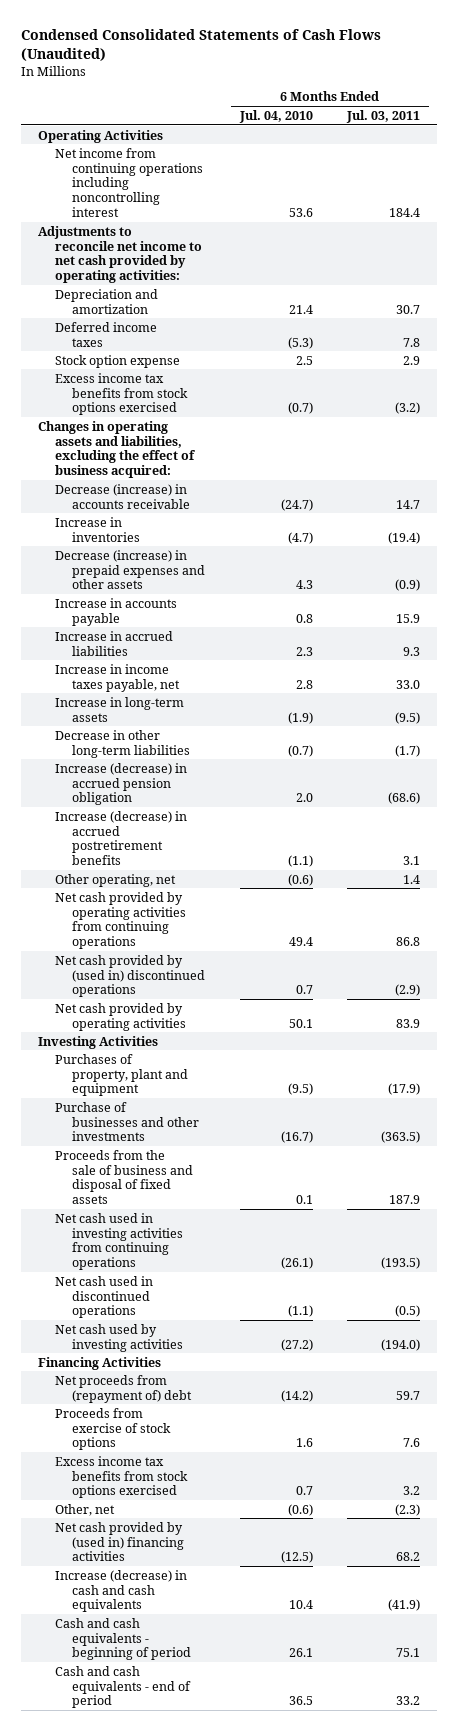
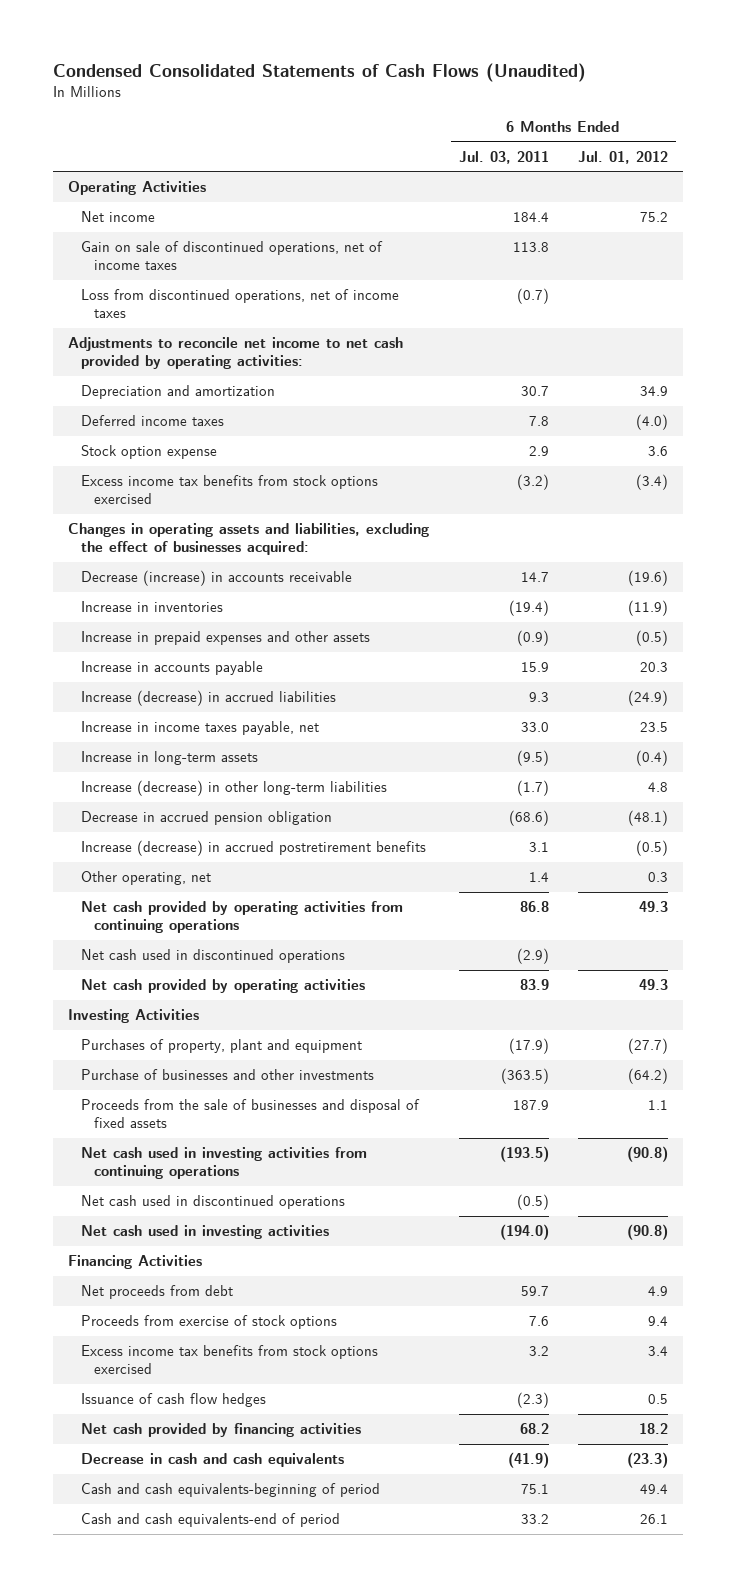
- | 6 Months Ended Jul. 04, 2010 | 6 Months Ended Jul. 03, 2011
+ | 6 Months Ended Jul. 03, 2011 | 6 Months Ended Jul. 01, 2012
- Net income from continuing operations including noncontrolling interest | 53.6 | 184.4
+ Net income | 184.4 | 75.2
+ Gain on sale of discontinued operations, net of income taxes | 113.8 |
+ Loss from discontinued operations, net of income taxes | (0.7) |
- Changes in operating assets and liabilities, excluding the effect of business acquired:
+ Changes in operating assets and liabilities, excluding the effect of businesses acquired:
- Decrease (increase) in prepaid expenses and other assets | 4.3 | (0.9)
+ Increase in prepaid expenses and other assets | (0.9) | (0.5)
- Increase in accrued liabilities | 2.3 | 9.3
+ Increase (decrease) in accrued liabilities | 9.3 | (24.9)
- Decrease in other long-term liabilities | (0.7) | (1.7)
- Increase (decrease) in accrued pension obligation | 2.0 | (68.6)
+ Increase (decrease) in other long-term liabilities | (1.7) | 4.8
+ Decrease in accrued pension obligation | (68.6) | (48.1)
- Net cash provided by (used in) discontinued operations | 0.7 | (2.9)
+ Net cash used in discontinued operations | (2.9) |
- Proceeds from the sale of business and disposal of fixed assets | 0.1 | 187.9
+ Proceeds from the sale of businesses and disposal of fixed assets | 187.9 | 1.1
- Net cash used by investing activities | (27.2) | (194.0)
+ Net cash used in investing activities | (194.0) | (90.8)
- Net proceeds from (repayment of) debt | (14.2) | 59.7
+ Net proceeds from debt | 59.7 | 4.9
- Other, net | (0.6) | (2.3)
- Net cash provided by (used in) financing activities | (12.5) | 68.2
- Increase (decrease) in cash and cash equivalents | 10.4 | (41.9)
- Cash and cash equivalents - beginning of period | 26.1 | 75.1
- Cash and cash equivalents - end of period | 36.5 | 33.2
+ Issuance of cash flow hedges | (2.3) | 0.5
+ Net cash provided by financing activities | 68.2 | 18.2
+ Decrease in cash and cash equivalents | (41.9) | (23.3)
+ Cash and cash equivalents-beginning of period | 75.1 | 49.4
+ Cash and cash equivalents-end of period | 33.2 | 26.1

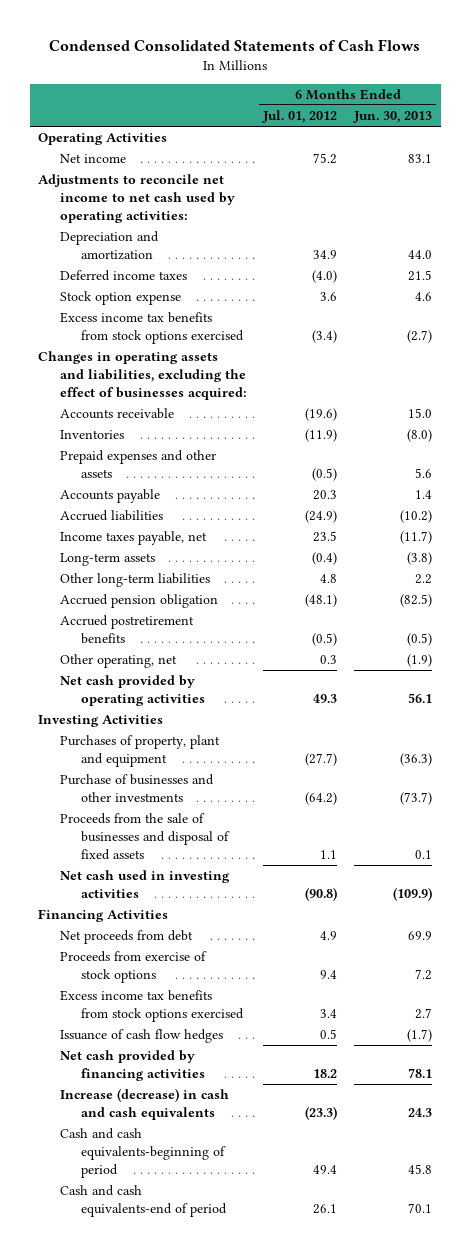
- Condensed Consolidated Statements of Cash Flows (Unaudited)
+ Condensed Consolidated Statements of Cash Flows
- | 6 Months Ended Jul. 03, 2011 | 6 Months Ended Jul. 01, 2012
+ | 6 Months Ended Jul. 01, 2012 | 6 Months Ended Jun. 30, 2013
- Gain on sale of discontinued operations, net of income taxes | 113.8 |
- Loss from discontinued operations, net of income taxes | (0.7) |
- Adjustments to reconcile net income to net cash provided by operating activities:
+ Adjustments to reconcile net income to net cash used by operating activities:
- Decrease (increase) in accounts receivable | 14.7 | (19.6)
- Increase in inventories | (19.4) | (11.9)
- Increase in prepaid expenses and other assets | (0.9) | (0.5)
- Increase in accounts payable | 15.9 | 20.3
- Increase (decrease) in accrued liabilities | 9.3 | (24.9)
- Increase in income taxes payable, net | 33.0 | 23.5
- Increase in long-term assets | (9.5) | (0.4)
- Increase (decrease) in other long-term liabilities | (1.7) | 4.8
- Decrease in accrued pension obligation | (68.6) | (48.1)
- Increase (decrease) in accrued postretirement benefits | 3.1 | (0.5)
+ Accounts receivable | (19.6) | 15.0
+ Inventories | (11.9) | (8.0)
+ Prepaid expenses and other assets | (0.5) | 5.6
+ Accounts payable | 20.3 | 1.4
+ Accrued liabilities | (24.9) | (10.2)
+ Income taxes payable, net | 23.5 | (11.7)
+ Long-term assets | (0.4) | (3.8)
+ Other long-term liabilities | 4.8 | 2.2
+ Accrued pension obligation | (48.1) | (82.5)
+ Accrued postretirement benefits | (0.5) | (0.5)
- Net cash provided by operating activities from continuing operations | 86.8 | 49.3
- Net cash used in discontinued operations | (2.9) |
- Net cash used in investing activities from continuing operations | (193.5) | (90.8)
- Net cash used in discontinued operations | (0.5) |
- Decrease in cash and cash equivalents | (41.9) | (23.3)
+ Increase (decrease) in cash and cash equivalents | (23.3) | 24.3

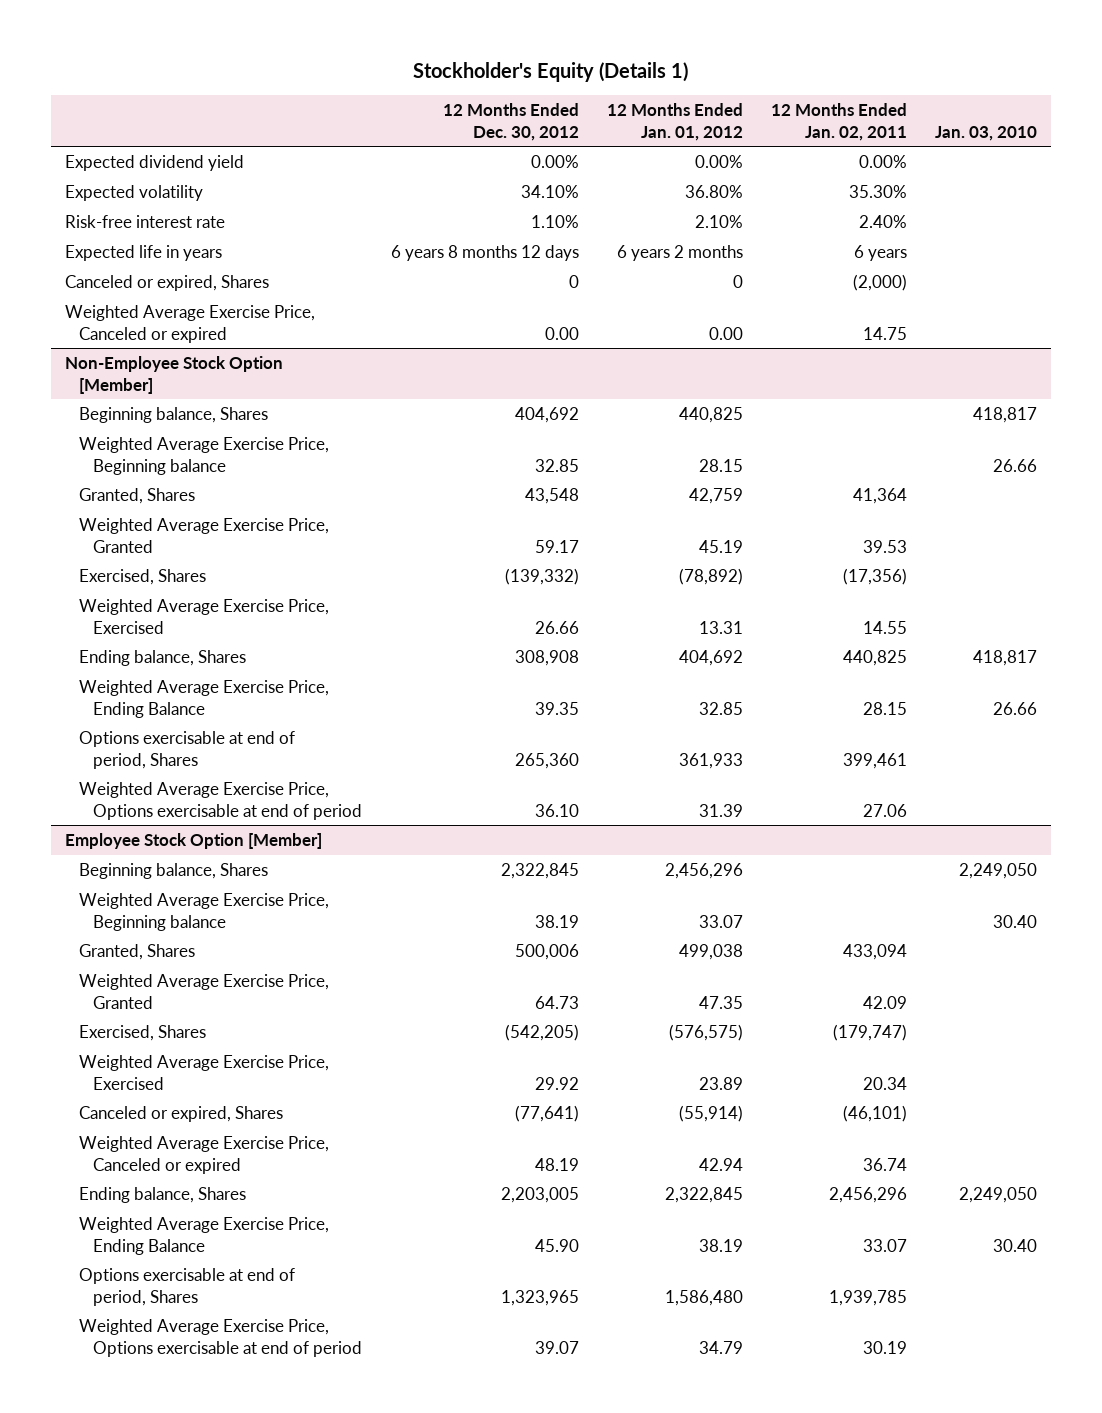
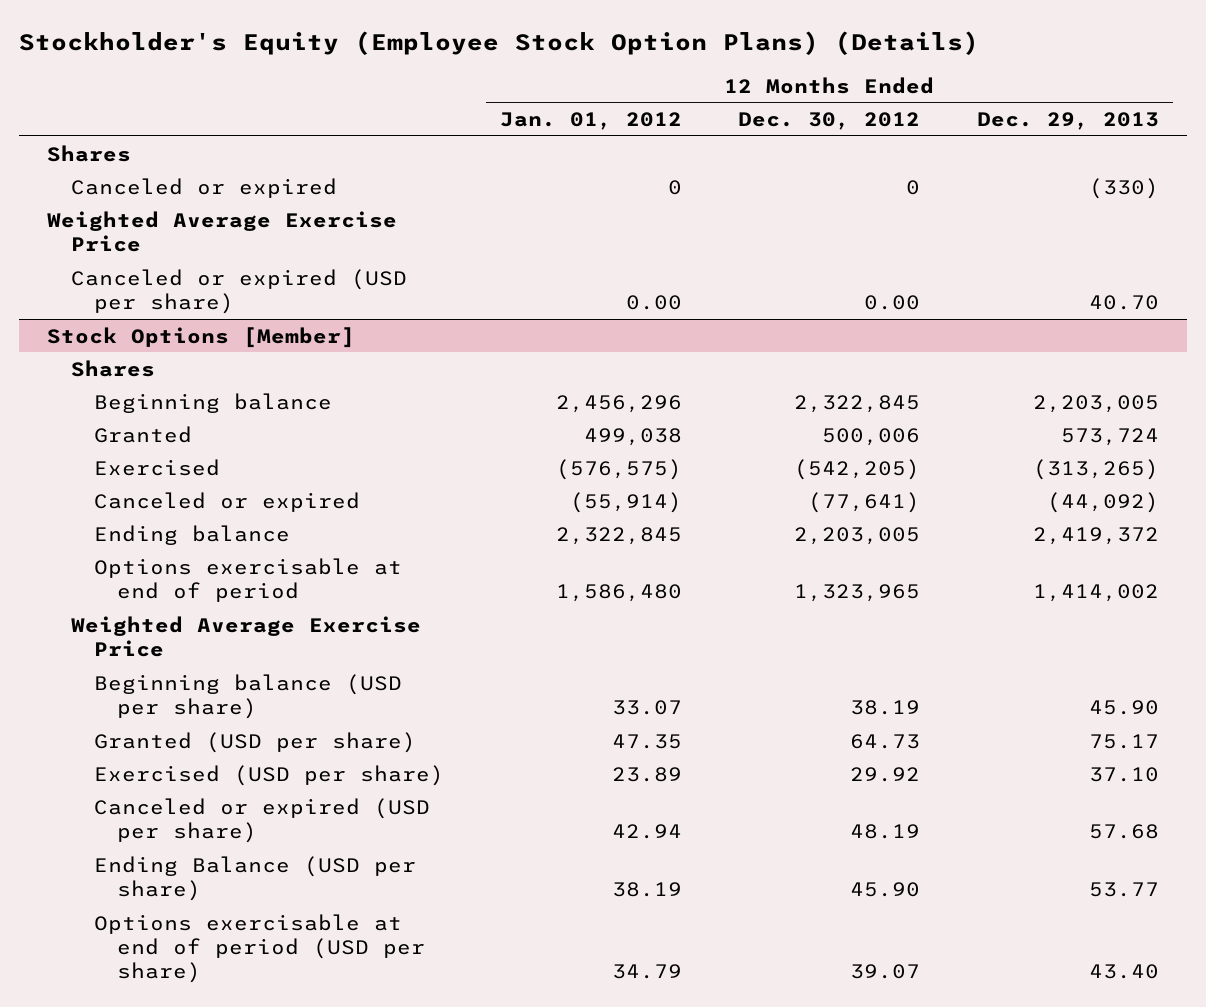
- Stockholder's Equity (Details 1)
+ Stockholder's Equity (Employee Stock Option Plans) (Details)
- | 12 Months Ended Dec. 30, 2012 | 12 Months Ended Jan. 01, 2012 | 12 Months Ended Jan. 02, 2011 | Jan. 03, 2010
+ | 12 Months Ended Jan. 01, 2012 | 12 Months Ended Dec. 30, 2012 | 12 Months Ended Dec. 29, 2013
- Expected dividend yield | 0.00% | 0.00% | 0.00% |
- Expected volatility | 34.10% | 36.80% | 35.30% |
- Risk-free interest rate | 1.10% | 2.10% | 2.40% |
- Expected life in years | 6 years 8 months 12 days | 6 years 2 months | 6 years |
- Canceled or expired, Shares | 0 | 0 | (2,000) |
- Weighted Average Exercise Price, Canceled or expired | 0.00 | 0.00 | 14.75 |
- Non-Employee Stock Option [Member]
- Beginning balance, Shares | 404,692 | 440,825 | | 418,817
- Weighted Average Exercise Price, Beginning balance | 32.85 | 28.15 | | 26.66
- Granted, Shares | 43,548 | 42,759 | 41,364 |
- Weighted Average Exercise Price, Granted | 59.17 | 45.19 | 39.53 |
- Exercised, Shares | (139,332) | (78,892) | (17,356) |
- Weighted Average Exercise Price, Exercised | 26.66 | 13.31 | 14.55 |
- Ending balance, Shares | 308,908 | 404,692 | 440,825 | 418,817
- Weighted Average Exercise Price, Ending Balance | 39.35 | 32.85 | 28.15 | 26.66
- Options exercisable at end of period, Shares | 265,360 | 361,933 | 399,461 |
- Weighted Average Exercise Price, Options exercisable at end of period | 36.10 | 31.39 | 27.06 |
- Employee Stock Option [Member]
- Beginning balance, Shares | 2,322,845 | 2,456,296 | | 2,249,050
- Weighted Average Exercise Price, Beginning balance | 38.19 | 33.07 | | 30.40
- Granted, Shares | 500,006 | 499,038 | 433,094 |
- Weighted Average Exercise Price, Granted | 64.73 | 47.35 | 42.09 |
- Exercised, Shares | (542,205) | (576,575) | (179,747) |
- Weighted Average Exercise Price, Exercised | 29.92 | 23.89 | 20.34 |
- Canceled or expired, Shares | (77,641) | (55,914) | (46,101) |
- Weighted Average Exercise Price, Canceled or expired | 48.19 | 42.94 | 36.74 |
- Ending balance, Shares | 2,203,005 | 2,322,845 | 2,456,296 | 2,249,050
- Weighted Average Exercise Price, Ending Balance | 45.90 | 38.19 | 33.07 | 30.40
- Options exercisable at end of period, Shares | 1,323,965 | 1,586,480 | 1,939,785 |
- Weighted Average Exercise Price, Options exercisable at end of period | 39.07 | 34.79 | 30.19 |
+ Shares
+ Canceled or expired | 0 | 0 | (330)
+ Weighted Average Exercise Price
+ Canceled or expired (USD per share) | 0.00 | 0.00 | 40.70
+ Stock Options [Member]
+ Shares
+ Beginning balance | 2,456,296 | 2,322,845 | 2,203,005
+ Granted | 499,038 | 500,006 | 573,724
+ Exercised | (576,575) | (542,205) | (313,265)
+ Canceled or expired | (55,914) | (77,641) | (44,092)
+ Ending balance | 2,322,845 | 2,203,005 | 2,419,372
+ Options exercisable at end of period | 1,586,480 | 1,323,965 | 1,414,002
+ Weighted Average Exercise Price
+ Beginning balance (USD per share) | 33.07 | 38.19 | 45.90
+ Granted (USD per share) | 47.35 | 64.73 | 75.17
+ Exercised (USD per share) | 23.89 | 29.92 | 37.10
+ Canceled or expired (USD per share) | 42.94 | 48.19 | 57.68
+ Ending Balance (USD per share) | 38.19 | 45.90 | 53.77
+ Options exercisable at end of period (USD per share) | 34.79 | 39.07 | 43.40

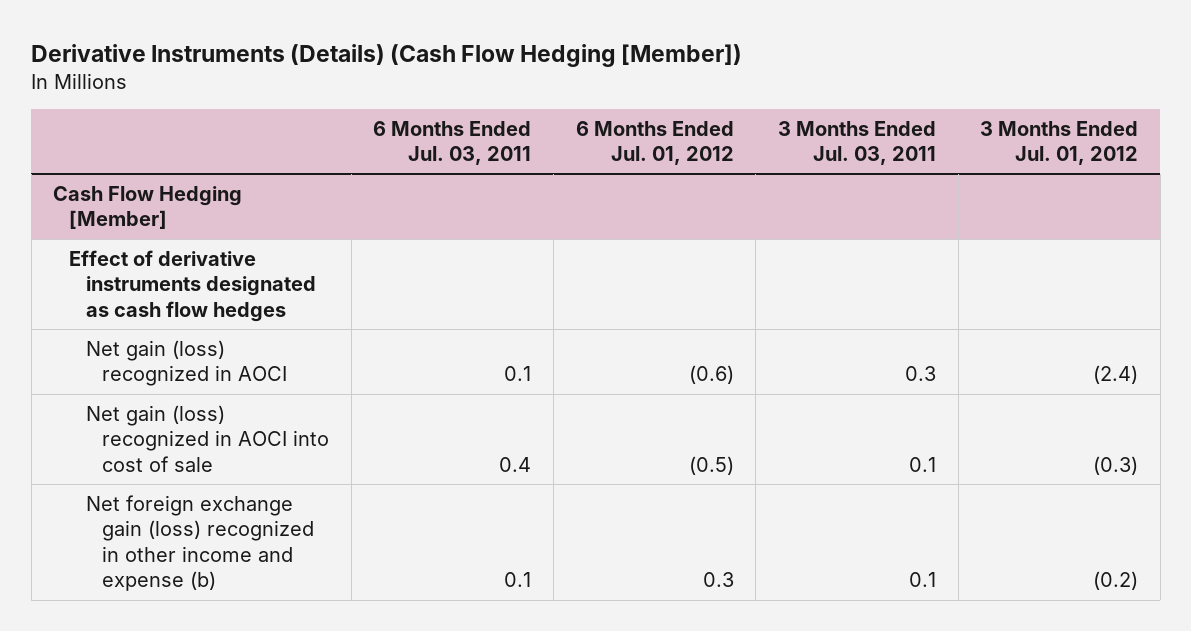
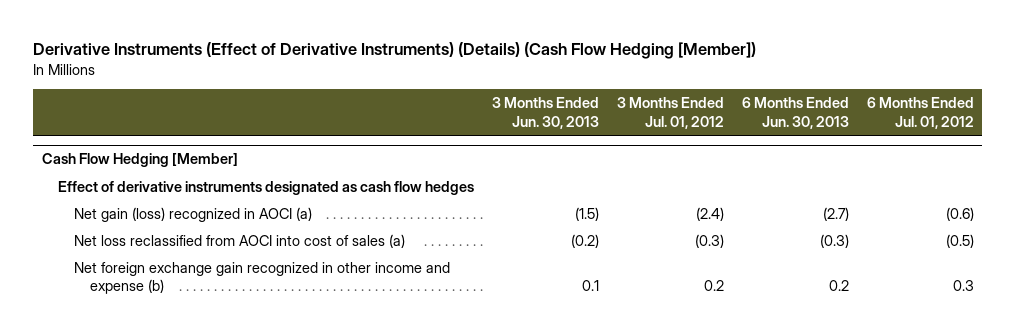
- Derivative Instruments (Details) (Cash Flow Hedging [Member])
+ Derivative Instruments (Effect of Derivative Instruments) (Details) (Cash Flow Hedging [Member])
- | 6 Months Ended Jul. 03, 2011 | 6 Months Ended Jul. 01, 2012 | 3 Months Ended Jul. 03, 2011 | 3 Months Ended Jul. 01, 2012
+ | 3 Months Ended Jun. 30, 2013 | 3 Months Ended Jul. 01, 2012 | 6 Months Ended Jun. 30, 2013 | 6 Months Ended Jul. 01, 2012
@ Cash Flow Hedging [Member]
- Net gain (loss) recognized in AOCI | 0.1 | (0.6) | 0.3 | (2.4)
- Net gain (loss) recognized in AOCI into cost of sale | 0.4 | (0.5) | 0.1 | (0.3)
- Net foreign exchange gain (loss) recognized in other income and expense (b) | 0.1 | 0.3 | 0.1 | (0.2)
+ Net gain (loss) recognized in AOCI (a) | (1.5) | (2.4) | (2.7) | (0.6)
+ Net loss reclassified from AOCI into cost of sales (a) | (0.2) | (0.3) | (0.3) | (0.5)
+ Net foreign exchange gain recognized in other income and expense (b) | 0.1 | 0.2 | 0.2 | 0.3

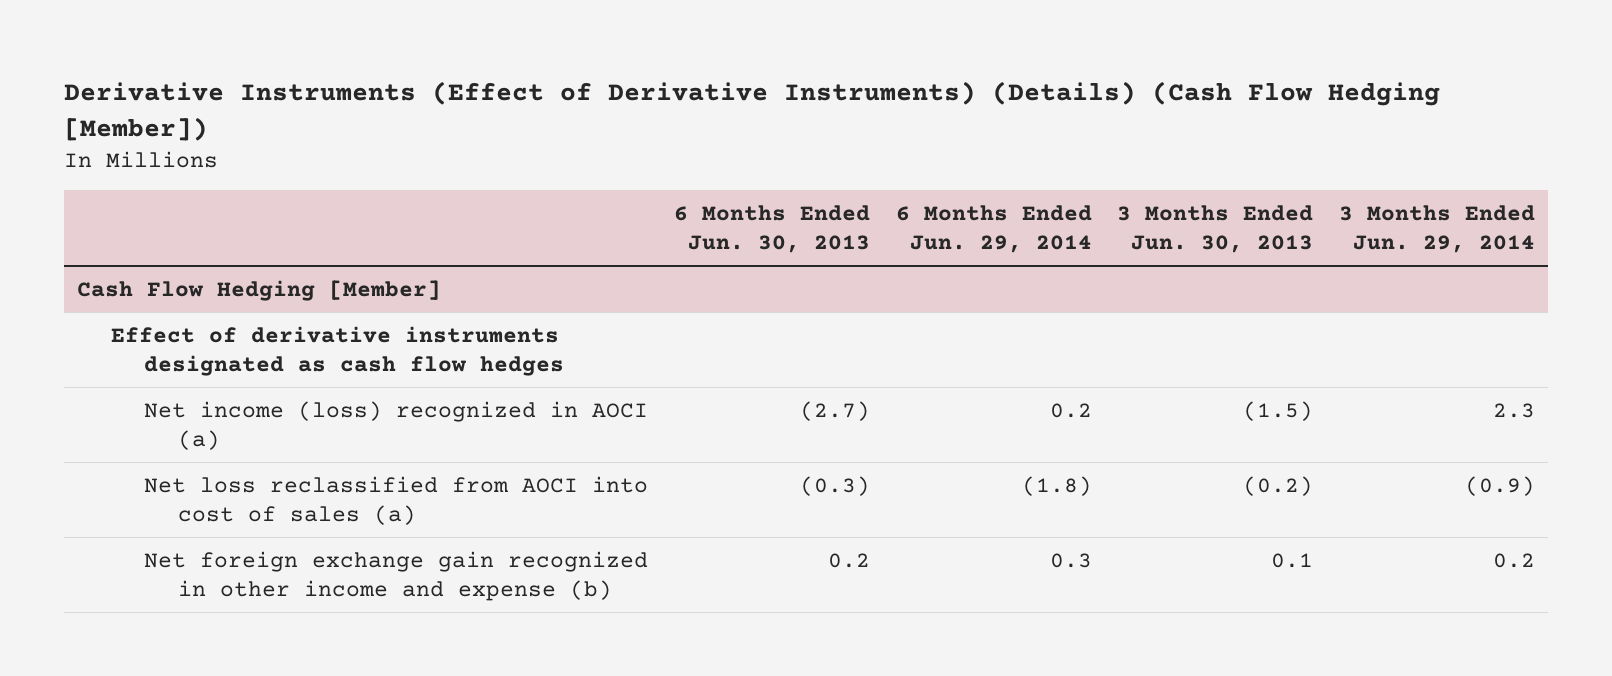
- | 3 Months Ended Jun. 30, 2013 | 3 Months Ended Jul. 01, 2012 | 6 Months Ended Jun. 30, 2013 | 6 Months Ended Jul. 01, 2012
+ | 6 Months Ended Jun. 30, 2013 | 6 Months Ended Jun. 29, 2014 | 3 Months Ended Jun. 30, 2013 | 3 Months Ended Jun. 29, 2014
@ Cash Flow Hedging [Member]
- Net gain (loss) recognized in AOCI (a) | (1.5) | (2.4) | (2.7) | (0.6)
+ Net income (loss) recognized in AOCI (a) | (2.7) | 0.2 | (1.5) | 2.3

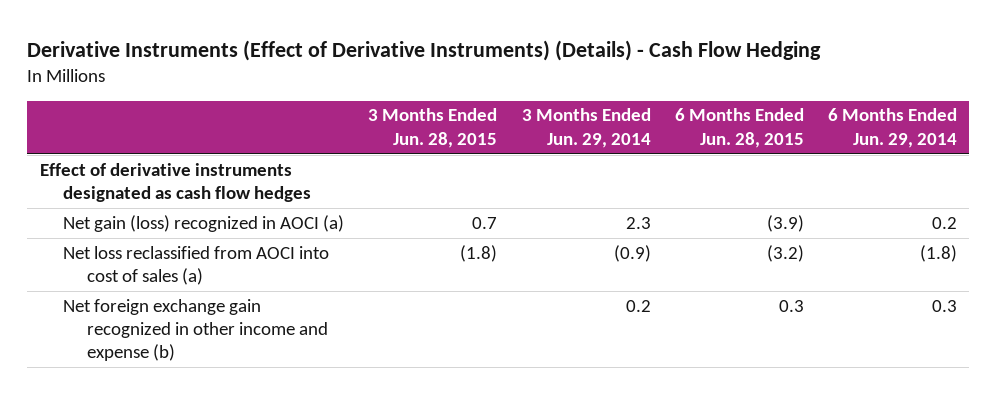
- Derivative Instruments (Effect of Derivative Instruments) (Details) (Cash Flow Hedging [Member])
+ Derivative Instruments (Effect of Derivative Instruments) (Details) - Cash Flow Hedging
- | 6 Months Ended Jun. 30, 2013 | 6 Months Ended Jun. 29, 2014 | 3 Months Ended Jun. 30, 2013 | 3 Months Ended Jun. 29, 2014
+ | 3 Months Ended Jun. 28, 2015 | 3 Months Ended Jun. 29, 2014 | 6 Months Ended Jun. 28, 2015 | 6 Months Ended Jun. 29, 2014
- Cash Flow Hedging [Member]
- Net income (loss) recognized in AOCI (a) | (2.7) | 0.2 | (1.5) | 2.3
+ Net gain (loss) recognized in AOCI (a) | 0.7 | 2.3 | (3.9) | 0.2

